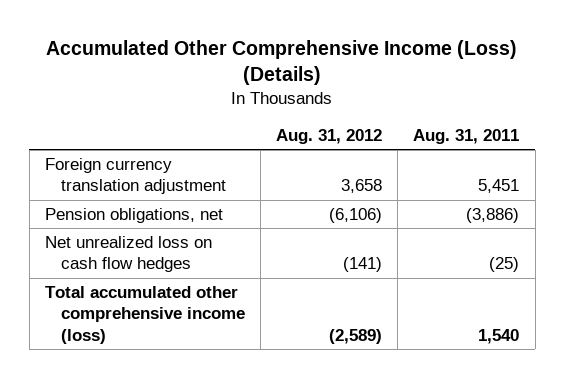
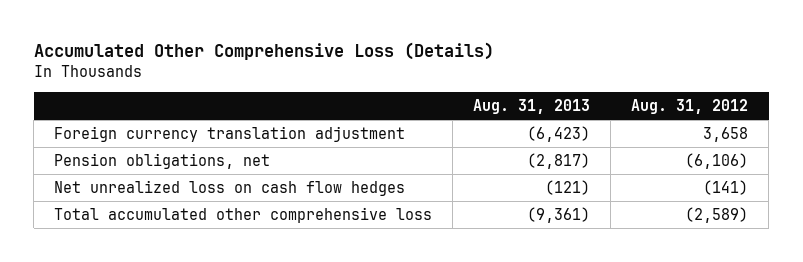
- Accumulated Other Comprehensive Income (Loss) (Details)
+ Accumulated Other Comprehensive Loss (Details)
- | Aug. 31, 2012 | Aug. 31, 2011
+ | Aug. 31, 2013 | Aug. 31, 2012
- Total accumulated other comprehensive income (loss) | (2,589) | 1,540
+ Total accumulated other comprehensive loss | (9,361) | (2,589)

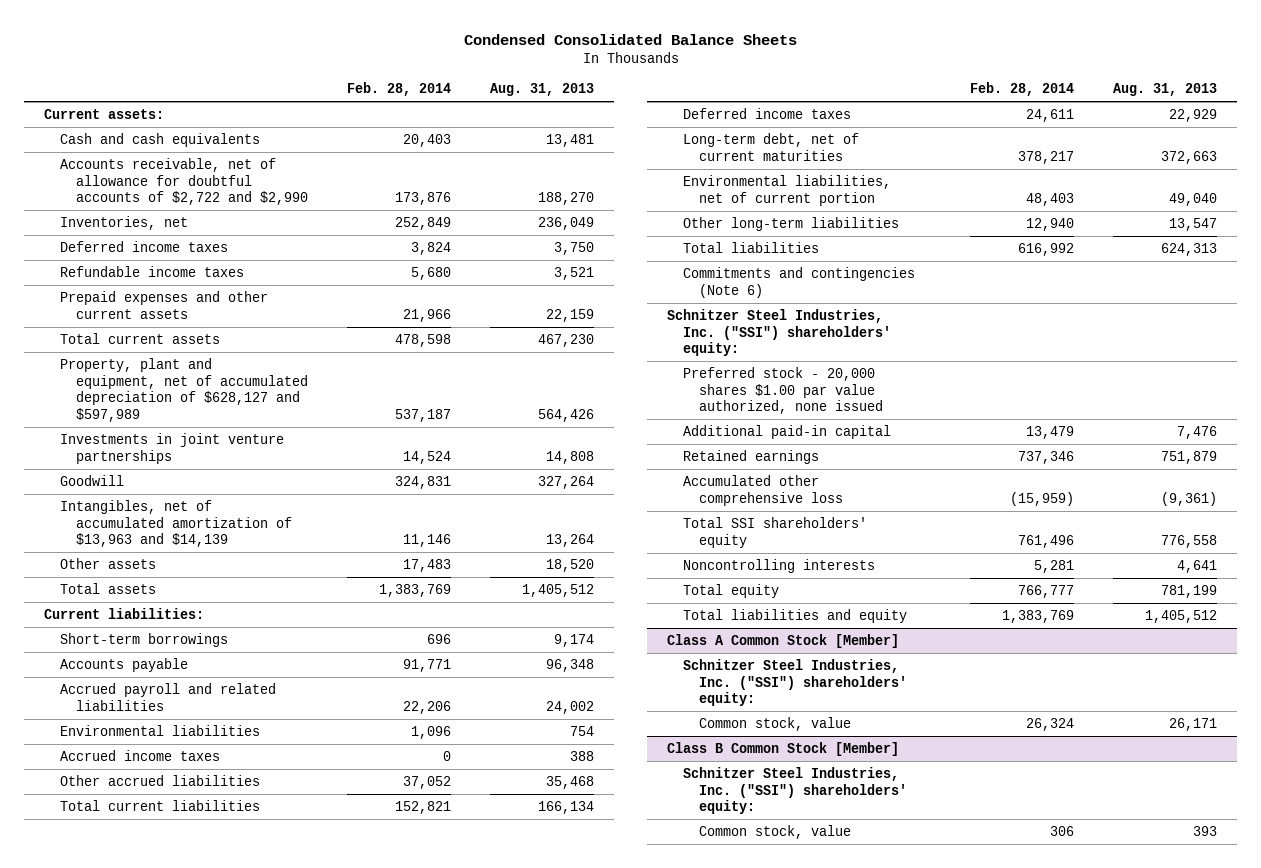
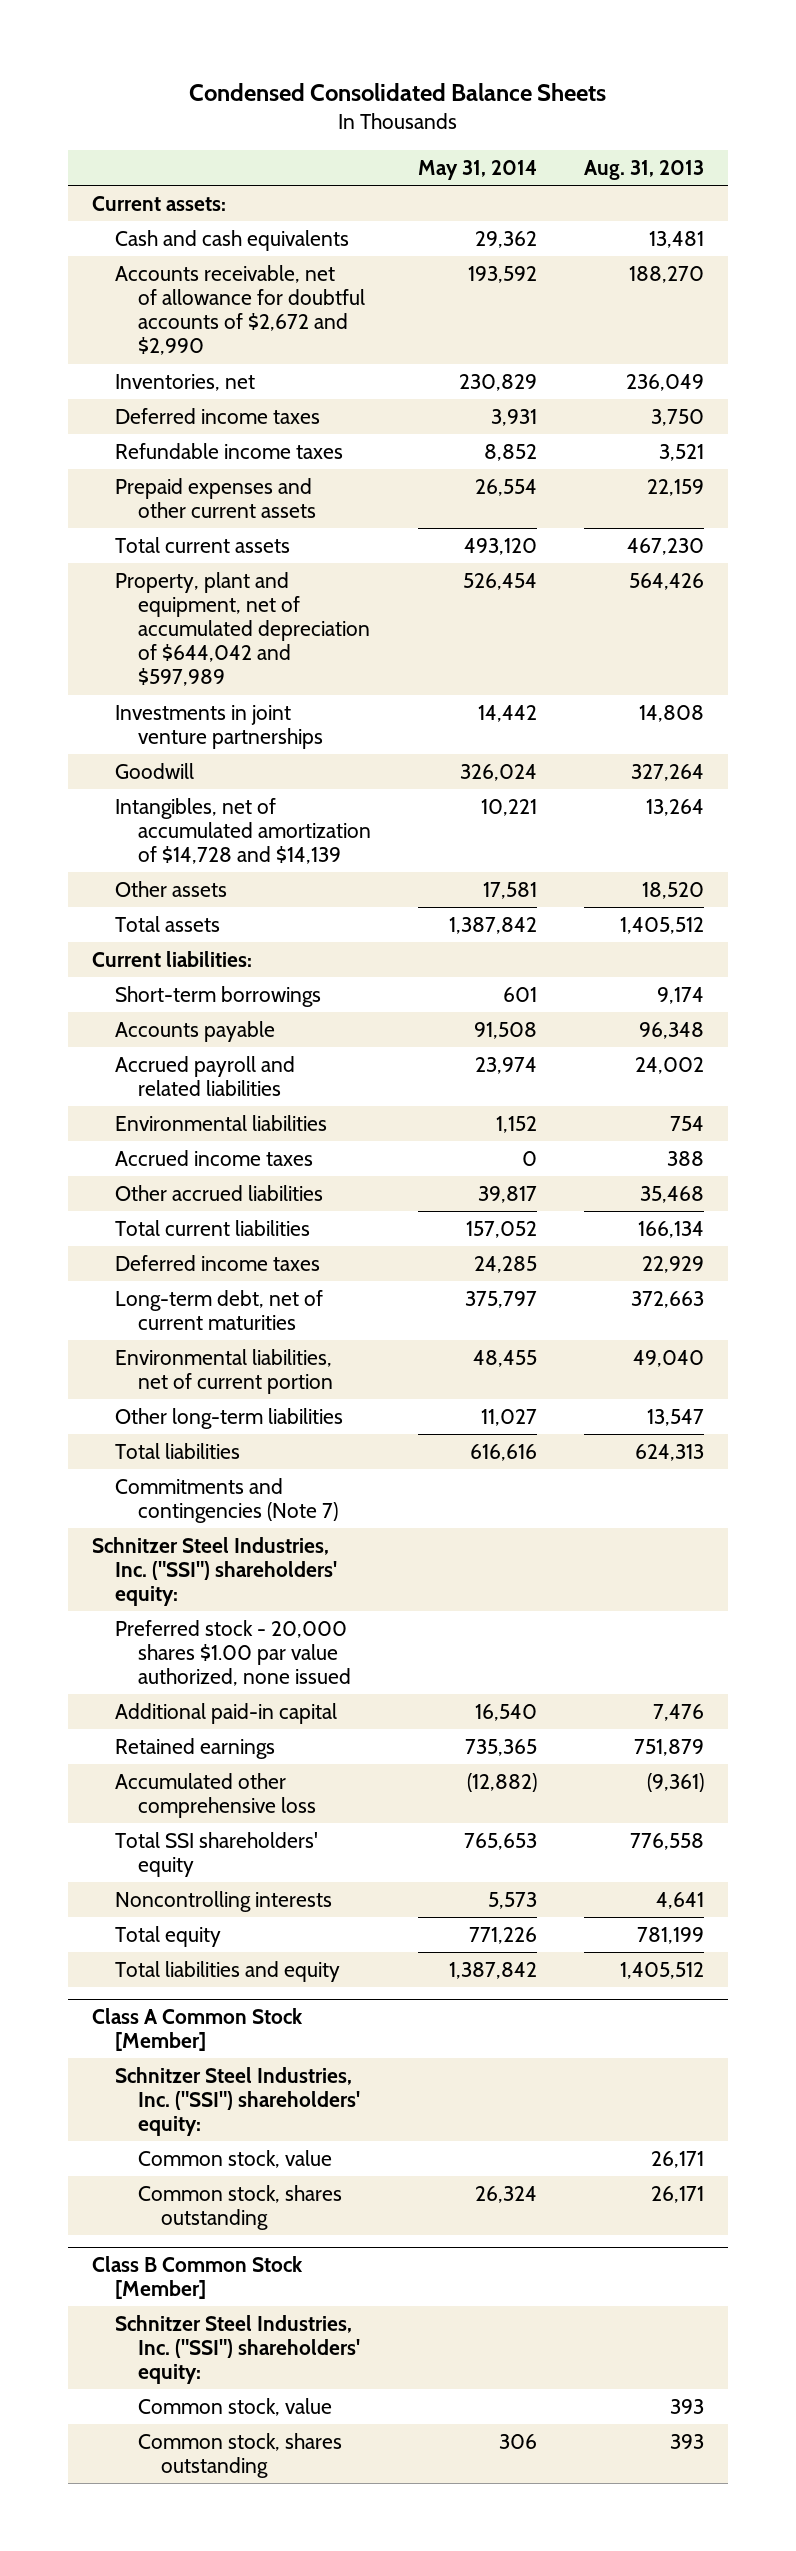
- | Feb. 28, 2014 | Aug. 31, 2013
+ | May 31, 2014 | Aug. 31, 2013
- Accounts receivable, net of allowance for doubtful accounts of $2,722 and $2,990 | 173,876 | 188,270
+ Accounts receivable, net of allowance for doubtful accounts of $2,672 and $2,990 | 193,592 | 188,270
- Property, plant and equipment, net of accumulated depreciation of $628,127 and $597,989 | 537,187 | 564,426
+ Property, plant and equipment, net of accumulated depreciation of $644,042 and $597,989 | 526,454 | 564,426
- Intangibles, net of accumulated amortization of $13,963 and $14,139 | 11,146 | 13,264
+ Intangibles, net of accumulated amortization of $14,728 and $14,139 | 10,221 | 13,264
- Commitments and contingencies (Note 6)
+ Commitments and contingencies (Note 7)
@ Class A Common Stock [Member]
+ Common stock, shares outstanding | 26,324 | 26,171
@ Class B Common Stock [Member]
+ Common stock, shares outstanding | 306 | 393

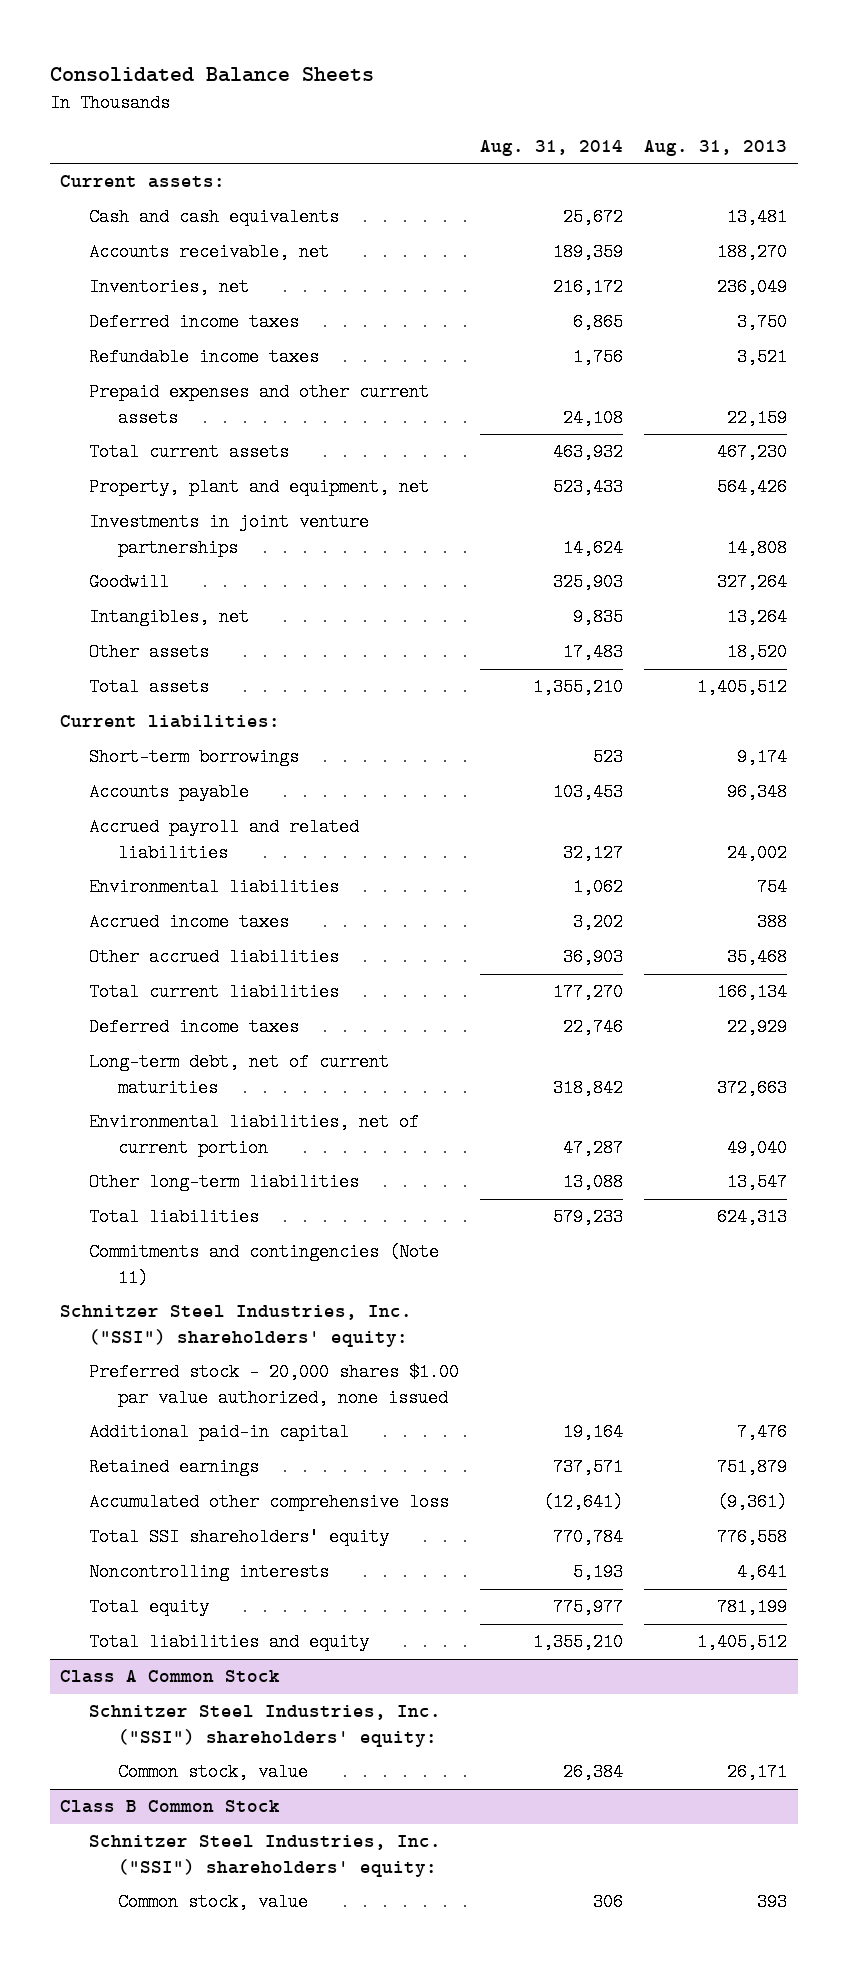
- Condensed Consolidated Balance Sheets
+ Consolidated Balance Sheets
- | May 31, 2014 | Aug. 31, 2013
+ | Aug. 31, 2014 | Aug. 31, 2013
- Accounts receivable, net of allowance for doubtful accounts of $2,672 and $2,990 | 193,592 | 188,270
+ Accounts receivable, net | 189,359 | 188,270
- Property, plant and equipment, net of accumulated depreciation of $644,042 and $597,989 | 526,454 | 564,426
+ Property, plant and equipment, net | 523,433 | 564,426
- Intangibles, net of accumulated amortization of $14,728 and $14,139 | 10,221 | 13,264
+ Intangibles, net | 9,835 | 13,264
- Commitments and contingencies (Note 7)
+ Commitments and contingencies (Note 11)
- Class A Common Stock [Member]
+ Class A Common Stock
- Common stock, shares outstanding | 26,324 | 26,171
- Class B Common Stock [Member]
+ Class B Common Stock
- Common stock, shares outstanding | 306 | 393

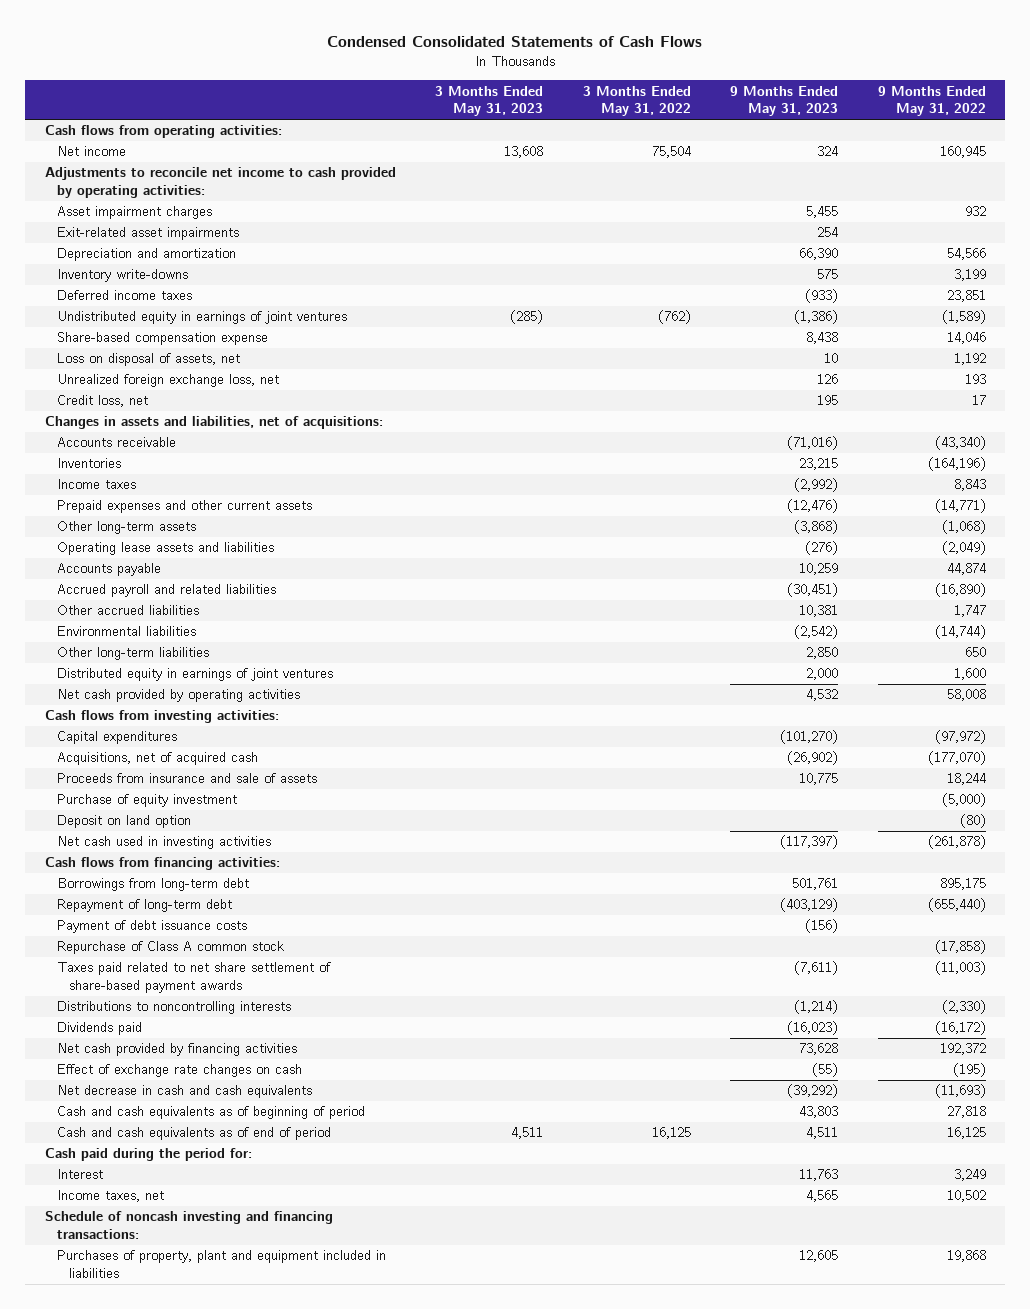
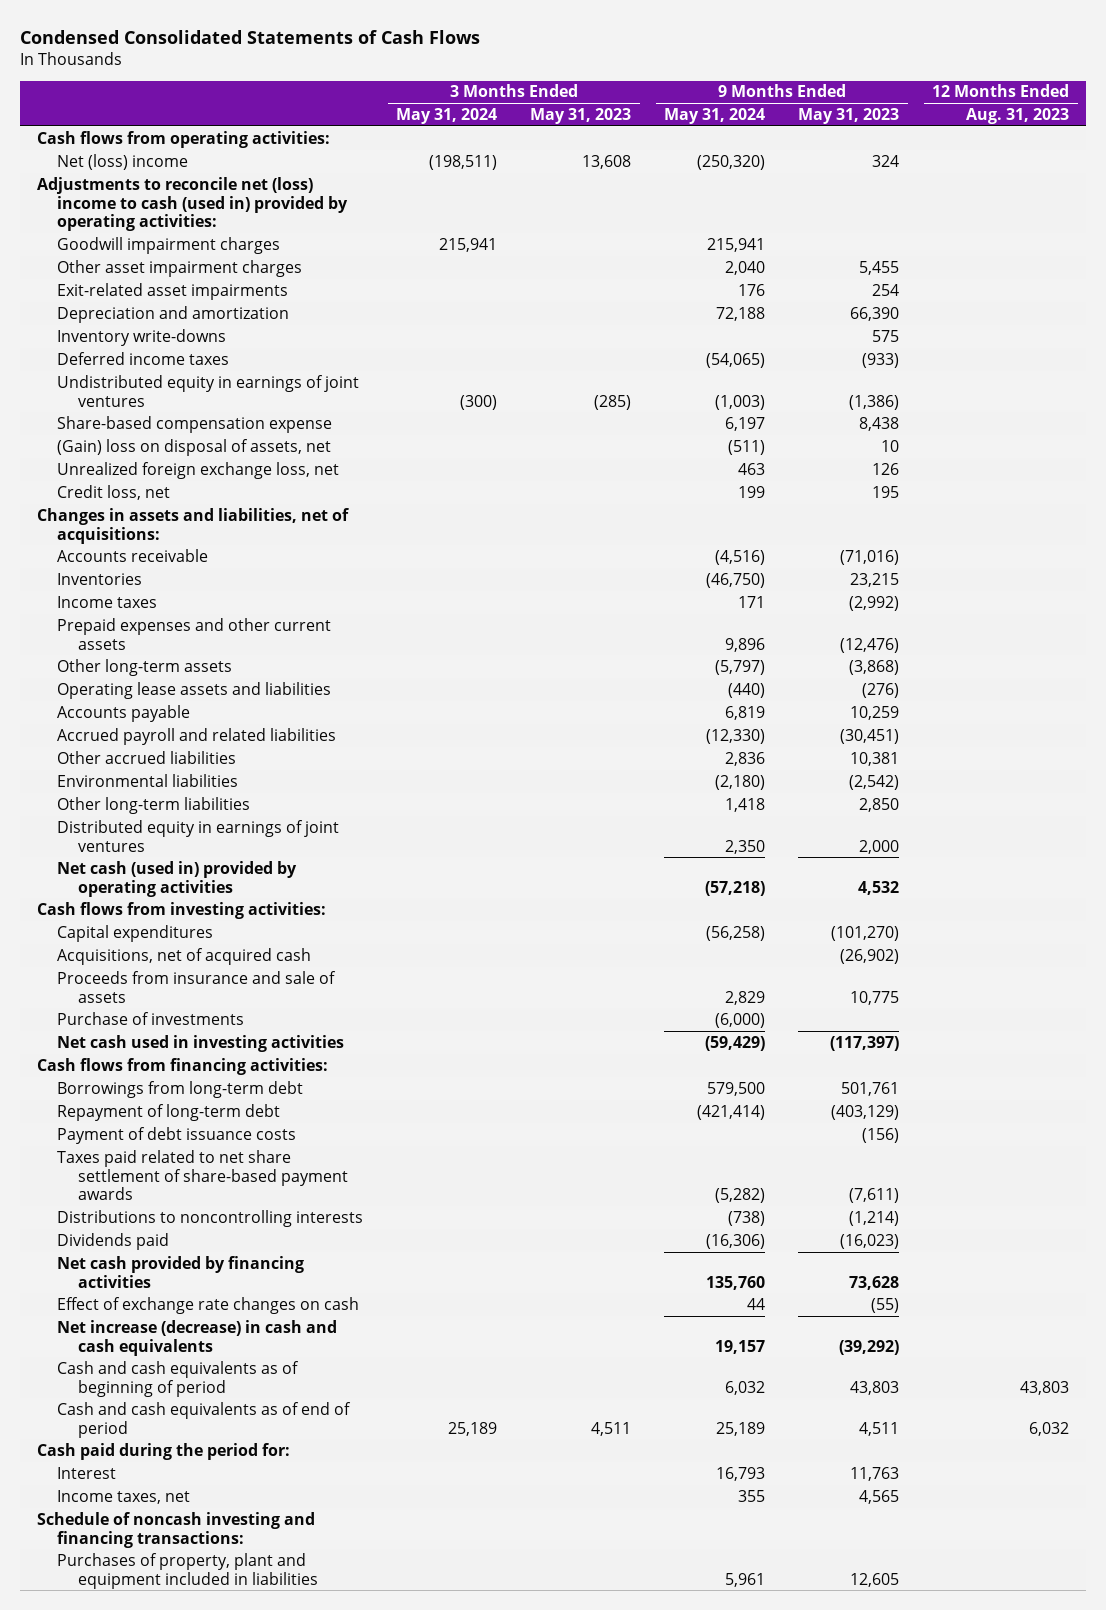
- | 3 Months Ended May 31, 2023 | 3 Months Ended May 31, 2022 | 9 Months Ended May 31, 2023 | 9 Months Ended May 31, 2022
+ | 3 Months Ended May 31, 2024 | 3 Months Ended May 31, 2023 | 9 Months Ended May 31, 2024 | 9 Months Ended May 31, 2023 | 12 Months Ended Aug. 31, 2023
- Net income | 13,608 | 75,504 | 324 | 160,945
- Adjustments to reconcile net income to cash provided by operating activities:
- Asset impairment charges | | | 5,455 | 932
+ Net (loss) income | (198,511) | 13,608 | (250,320) | 324 |
+ Adjustments to reconcile net (loss) income to cash (used in) provided by operating activities:
+ Goodwill impairment charges | 215,941 | | 215,941 | |
+ Other asset impairment charges | | | 2,040 | 5,455 |
- Loss on disposal of assets, net | | | 10 | 1,192
+ (Gain) loss on disposal of assets, net | | | (511) | 10 |
- Net cash provided by operating activities | | | 4,532 | 58,008
+ Net cash (used in) provided by operating activities | | | (57,218) | 4,532 |
- Purchase of equity investment | | | | (5,000)
- Deposit on land option | | | | (80)
+ Purchase of investments | | | (6,000) | |
- Repurchase of Class A common stock | | | | (17,858)
- Net decrease in cash and cash equivalents | | | (39,292) | (11,693)
+ Net increase (decrease) in cash and cash equivalents | | | 19,157 | (39,292) |

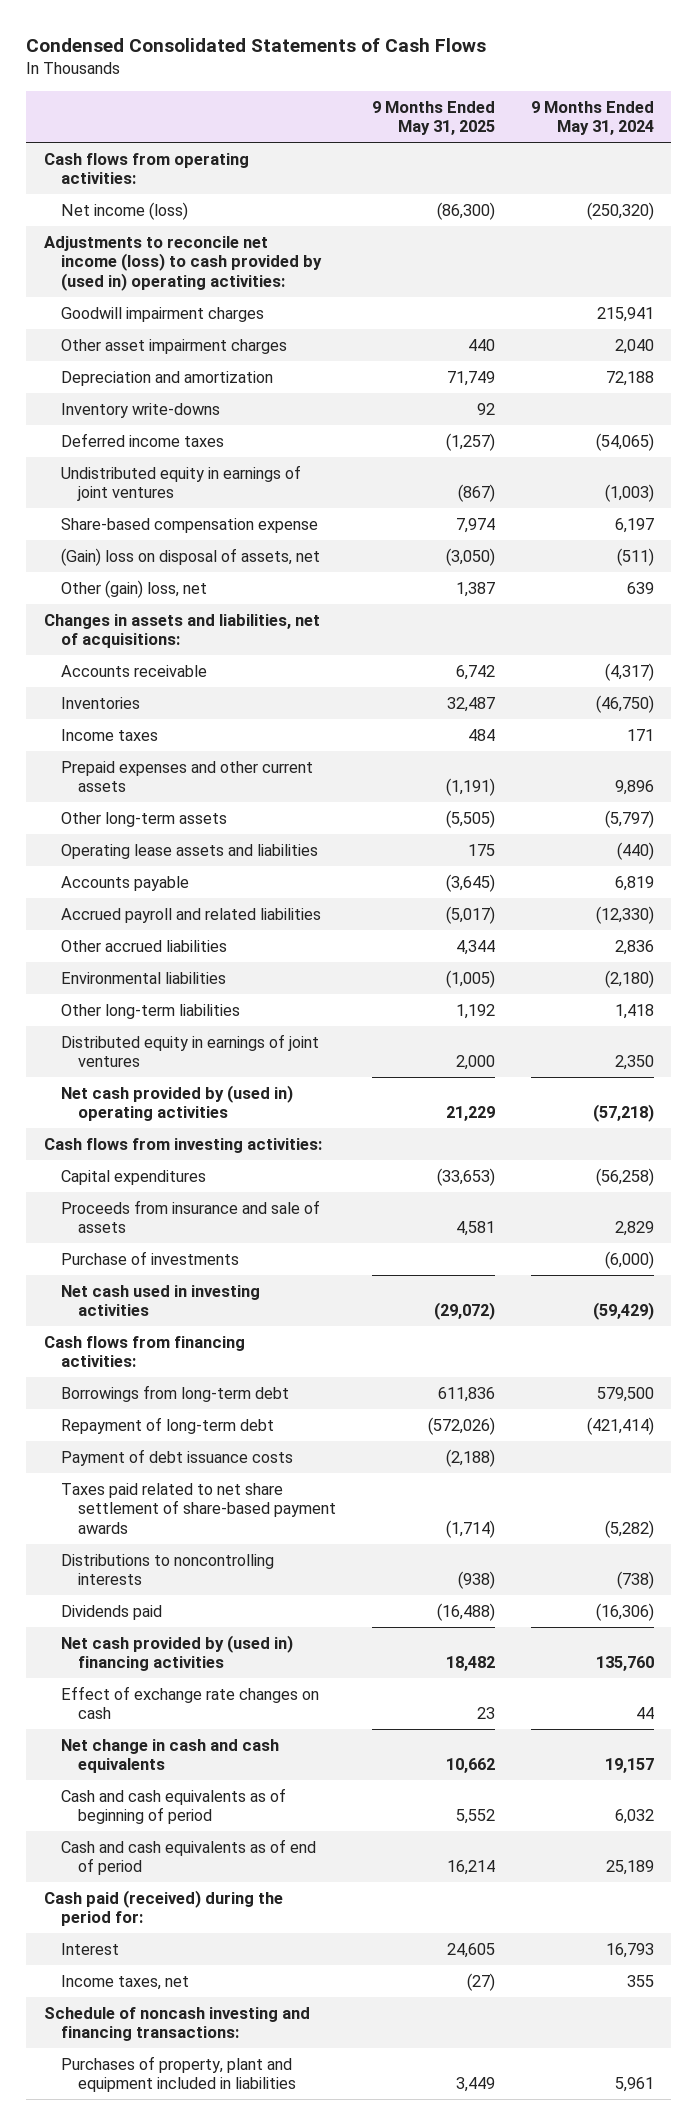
- | 3 Months Ended May 31, 2024 | 3 Months Ended May 31, 2023 | 9 Months Ended May 31, 2024 | 9 Months Ended May 31, 2023 | 12 Months Ended Aug. 31, 2023
+ | 9 Months Ended May 31, 2025 | 9 Months Ended May 31, 2024
- Net (loss) income | (198,511) | 13,608 | (250,320) | 324 |
- Adjustments to reconcile net (loss) income to cash (used in) provided by operating activities:
+ Net income (loss) | (86,300) | (250,320)
+ Adjustments to reconcile net income (loss) to cash provided by (used in) operating activities:
- Exit-related asset impairments | | | 176 | 254 |
- Unrealized foreign exchange loss, net | | | 463 | 126 |
- Credit loss, net | | | 199 | 195 |
+ Other (gain) loss, net | 1,387 | 639
- Accounts receivable | | | (4,516) | (71,016) |
+ Accounts receivable | 6,742 | (4,317)
- Net cash (used in) provided by operating activities | | | (57,218) | 4,532 |
+ Net cash provided by (used in) operating activities | 21,229 | (57,218)
- Acquisitions, net of acquired cash | | | | (26,902) |
- Net cash provided by financing activities | | | 135,760 | 73,628 |
+ Net cash provided by (used in) financing activities | 18,482 | 135,760
- Net increase (decrease) in cash and cash equivalents | | | 19,157 | (39,292) |
+ Net change in cash and cash equivalents | 10,662 | 19,157
- Cash paid during the period for:
+ Cash paid (received) during the period for:

